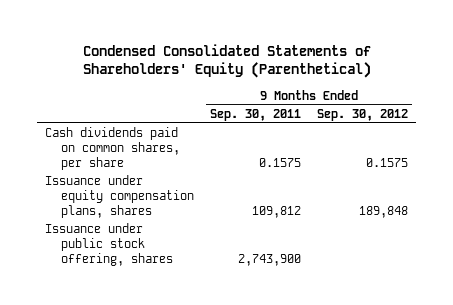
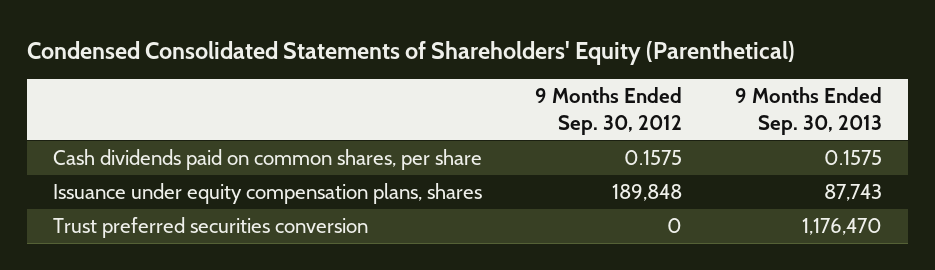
- | 9 Months Ended Sep. 30, 2011 | 9 Months Ended Sep. 30, 2012
+ | 9 Months Ended Sep. 30, 2012 | 9 Months Ended Sep. 30, 2013
- Issuance under public stock offering, shares | 2,743,900 |
+ Trust preferred securities conversion | 0 | 1,176,470

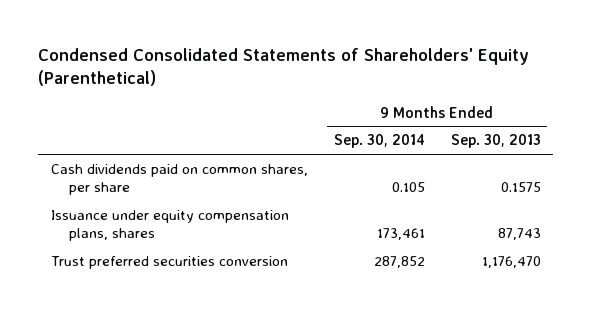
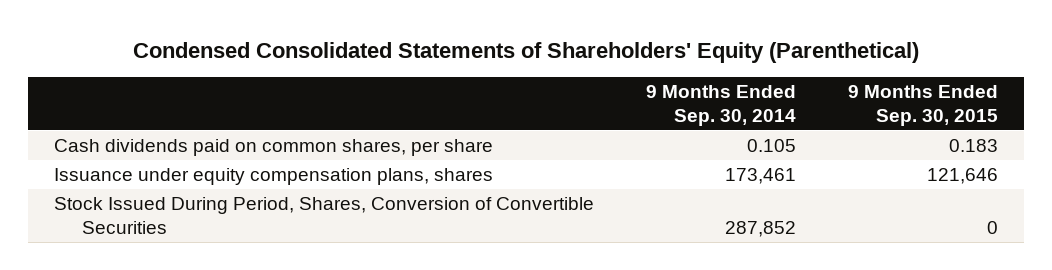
- | 9 Months Ended Sep. 30, 2014 | 9 Months Ended Sep. 30, 2013
+ | 9 Months Ended Sep. 30, 2014 | 9 Months Ended Sep. 30, 2015
- Trust preferred securities conversion | 287,852 | 1,176,470
+ Stock Issued During Period, Shares, Conversion of Convertible Securities | 287,852 | 0

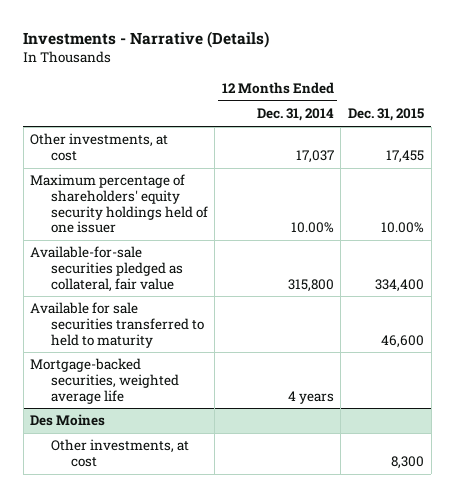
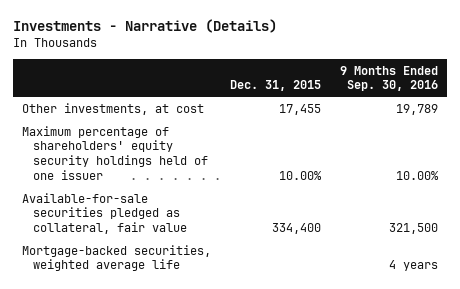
- | 12 Months Ended Dec. 31, 2014 | Dec. 31, 2015
+ | Dec. 31, 2015 | 9 Months Ended Sep. 30, 2016
- Available for sale securities transferred to held to maturity | | 46,600
- Des Moines
- Other investments, at cost | | 8,300

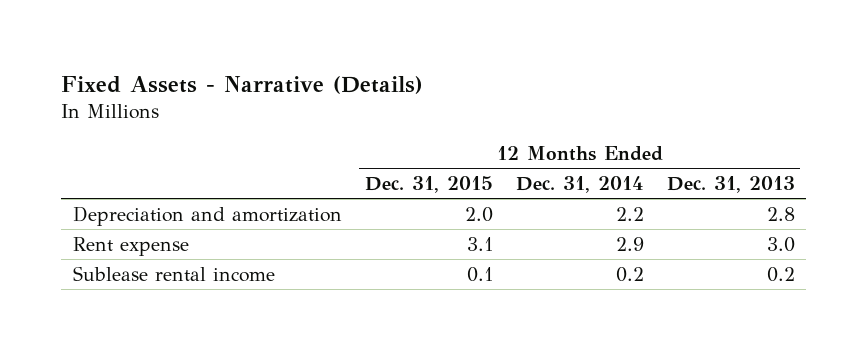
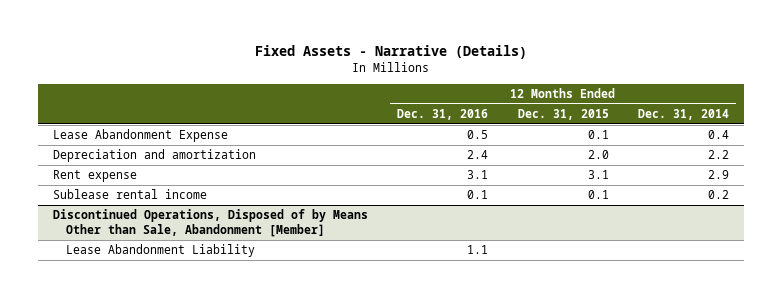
- | 12 Months Ended Dec. 31, 2015 | 12 Months Ended Dec. 31, 2014 | 12 Months Ended Dec. 31, 2013
+ | 12 Months Ended Dec. 31, 2016 | 12 Months Ended Dec. 31, 2015 | 12 Months Ended Dec. 31, 2014
+ Lease Abandonment Expense | 0.5 | 0.1 | 0.4
+ Discontinued Operations, Disposed of by Means Other than Sale, Abandonment [Member]
+ Lease Abandonment Liability | 1.1 | |

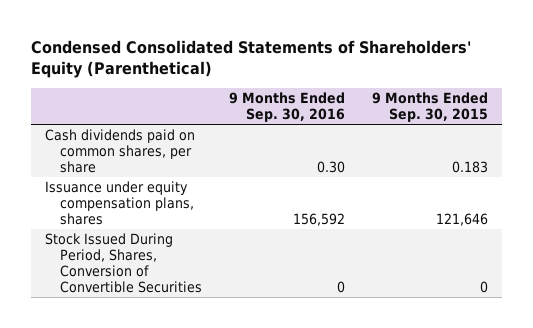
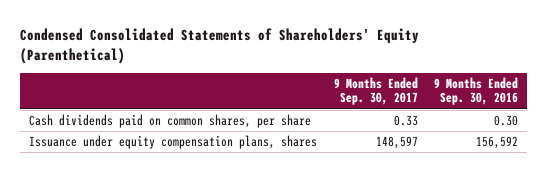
- | 9 Months Ended Sep. 30, 2016 | 9 Months Ended Sep. 30, 2015
+ | 9 Months Ended Sep. 30, 2017 | 9 Months Ended Sep. 30, 2016
- Stock Issued During Period, Shares, Conversion of Convertible Securities | 0 | 0

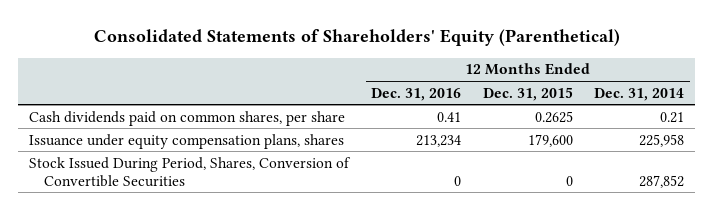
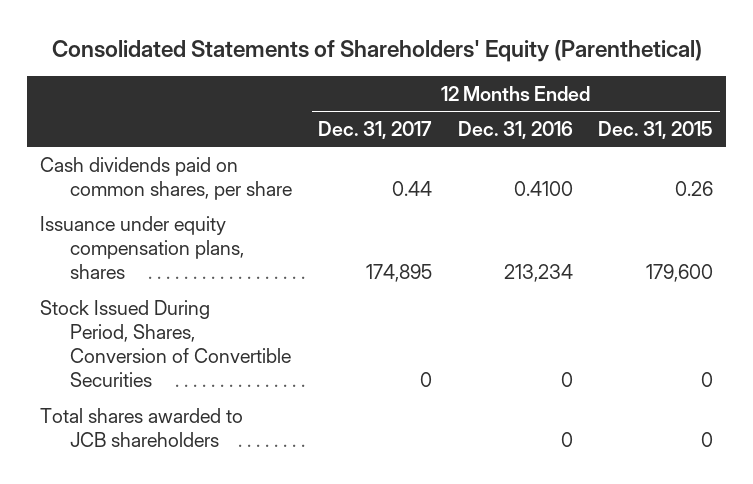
- | 12 Months Ended Dec. 31, 2016 | 12 Months Ended Dec. 31, 2015 | 12 Months Ended Dec. 31, 2014
+ | 12 Months Ended Dec. 31, 2017 | 12 Months Ended Dec. 31, 2016 | 12 Months Ended Dec. 31, 2015
- Cash dividends paid on common shares, per share | 0.41 | 0.2625 | 0.21
+ Cash dividends paid on common shares, per share | 0.44 | 0.4100 | 0.26
+ Total shares awarded to JCB shareholders | | 0 | 0

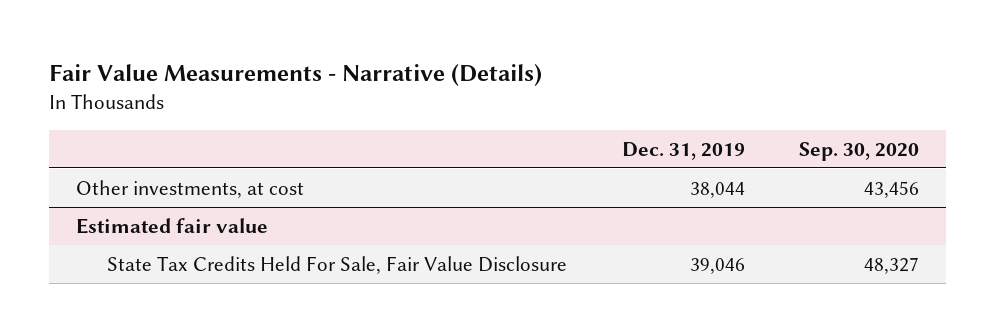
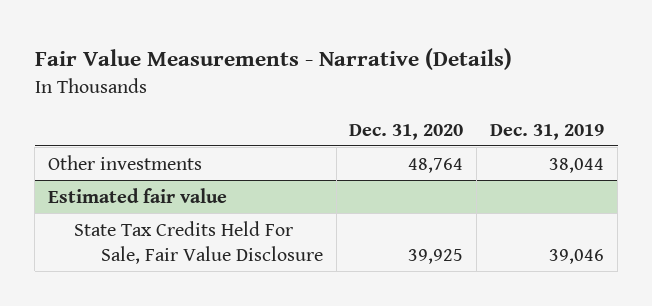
- | Dec. 31, 2019 | Sep. 30, 2020
+ | Dec. 31, 2020 | Dec. 31, 2019
- Other investments, at cost | 38,044 | 43,456
+ Other investments | 48,764 | 38,044

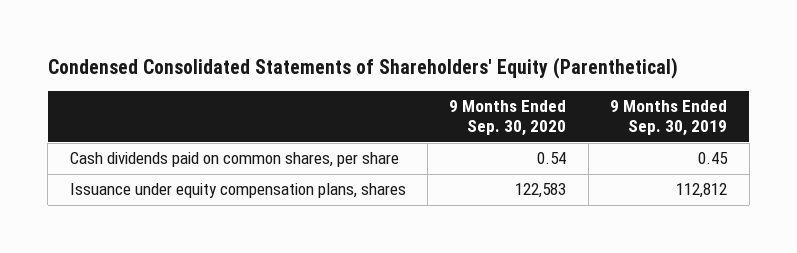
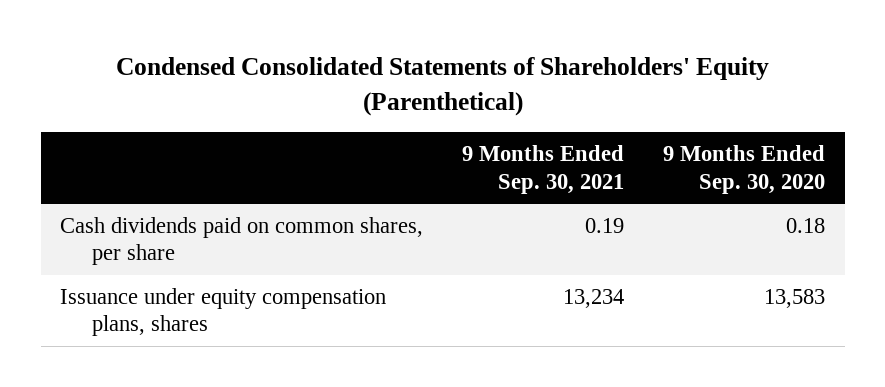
- | 9 Months Ended Sep. 30, 2020 | 9 Months Ended Sep. 30, 2019
+ | 9 Months Ended Sep. 30, 2021 | 9 Months Ended Sep. 30, 2020
- Cash dividends paid on common shares, per share | 0.54 | 0.45
- Issuance under equity compensation plans, shares | 122,583 | 112,812
+ Cash dividends paid on common shares, per share | 0.19 | 0.18
+ Issuance under equity compensation plans, shares | 13,234 | 13,583

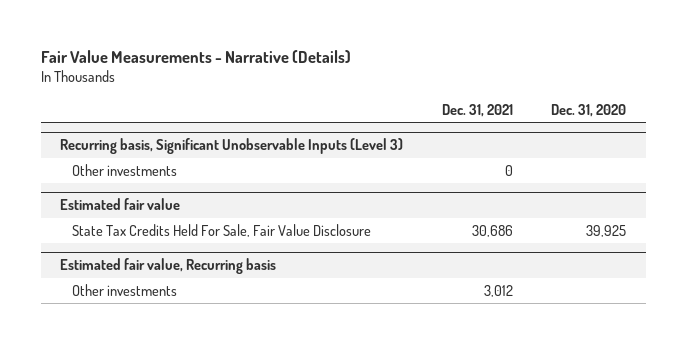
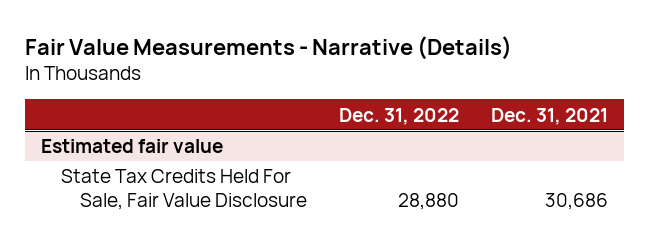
- | Dec. 31, 2021 | Dec. 31, 2020
+ | Dec. 31, 2022 | Dec. 31, 2021
- Recurring basis, Significant Unobservable Inputs (Level 3)
- Other investments | 0 |
- Estimated fair value, Recurring basis
- Other investments | 3,012 |

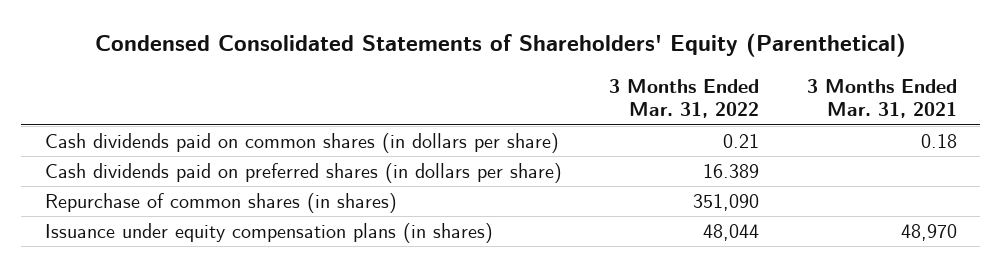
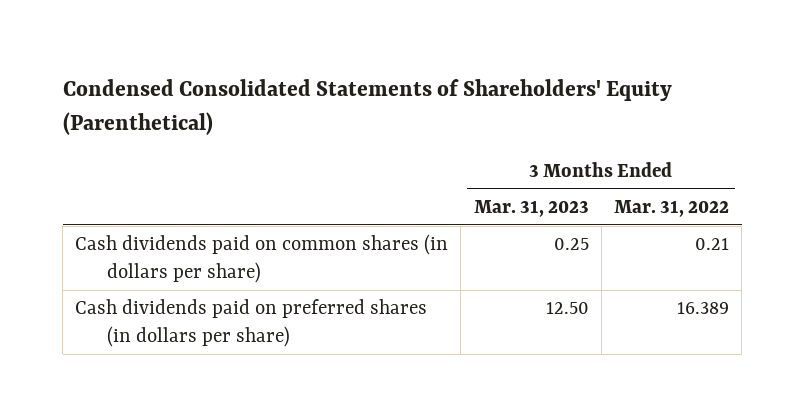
- | 3 Months Ended Mar. 31, 2022 | 3 Months Ended Mar. 31, 2021
+ | 3 Months Ended Mar. 31, 2023 | 3 Months Ended Mar. 31, 2022
- Repurchase of common shares (in shares) | 351,090 |
- Issuance under equity compensation plans (in shares) | 48,044 | 48,970

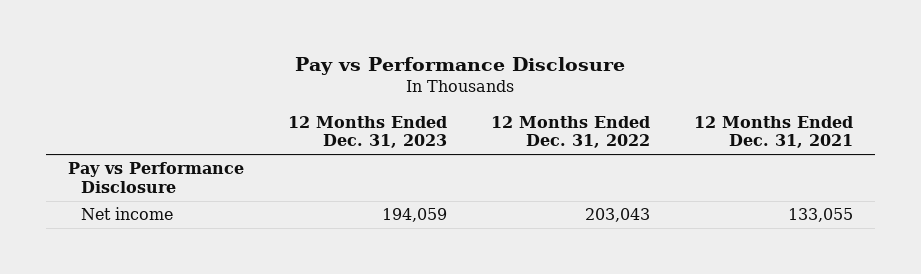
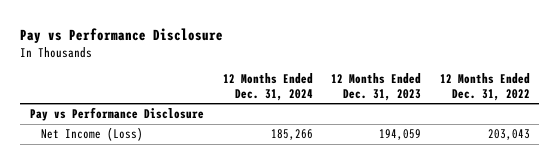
- | 12 Months Ended Dec. 31, 2023 | 12 Months Ended Dec. 31, 2022 | 12 Months Ended Dec. 31, 2021
+ | 12 Months Ended Dec. 31, 2024 | 12 Months Ended Dec. 31, 2023 | 12 Months Ended Dec. 31, 2022
- Net income | 194,059 | 203,043 | 133,055
+ Net Income (Loss) | 185,266 | 194,059 | 203,043

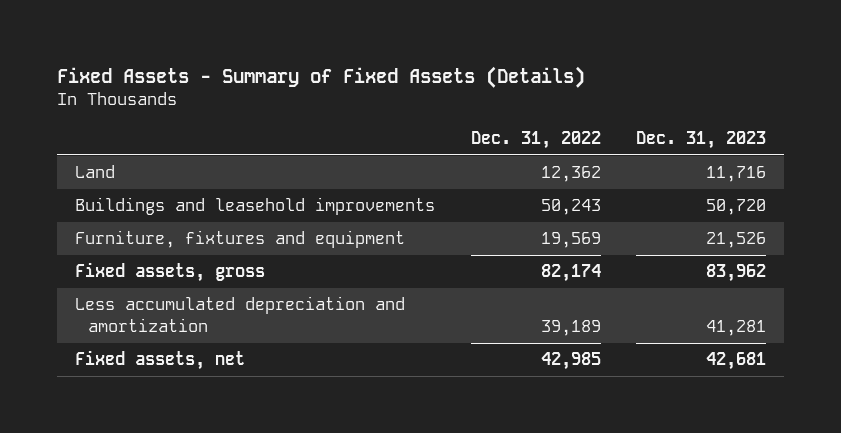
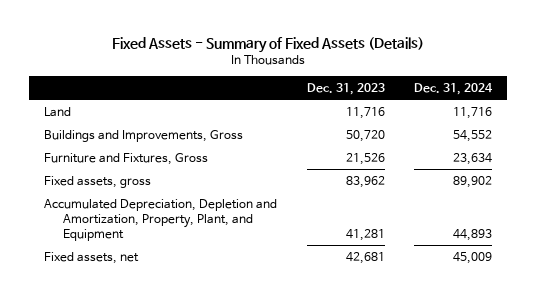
- | Dec. 31, 2022 | Dec. 31, 2023
+ | Dec. 31, 2023 | Dec. 31, 2024
- Buildings and leasehold improvements | 50,243 | 50,720
- Furniture, fixtures and equipment | 19,569 | 21,526
+ Buildings and Improvements, Gross | 50,720 | 54,552
+ Furniture and Fixtures, Gross | 21,526 | 23,634
- Less accumulated depreciation and amortization | 39,189 | 41,281
+ Accumulated Depreciation, Depletion and Amortization, Property, Plant, and Equipment | 41,281 | 44,893

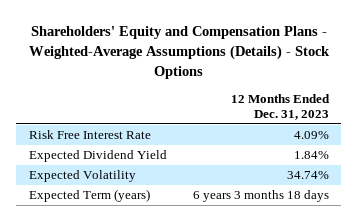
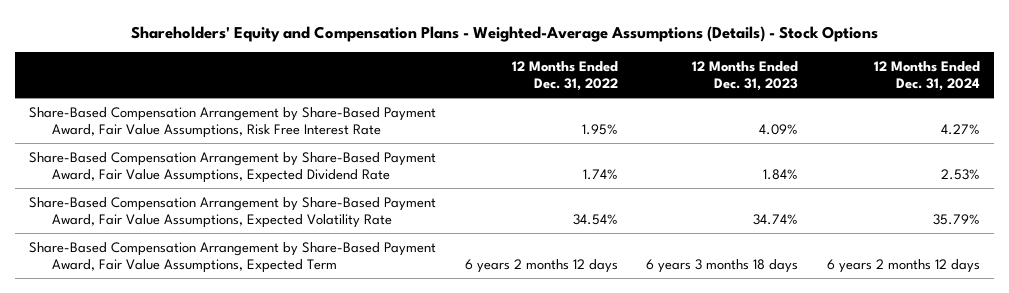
- | 12 Months Ended Dec. 31, 2023
+ | 12 Months Ended Dec. 31, 2022 | 12 Months Ended Dec. 31, 2023 | 12 Months Ended Dec. 31, 2024
- Risk Free Interest Rate | 4.09%
- Expected Dividend Yield | 1.84%
- Expected Volatility | 34.74%
- Expected Term (years) | 6 years 3 months 18 days
+ Share-Based Compensation Arrangement by Share-Based Payment Award, Fair Value Assumptions, Risk Free Interest Rate | 1.95% | 4.09% | 4.27%
+ Share-Based Compensation Arrangement by Share-Based Payment Award, Fair Value Assumptions, Expected Dividend Rate | 1.74% | 1.84% | 2.53%
+ Share-Based Compensation Arrangement by Share-Based Payment Award, Fair Value Assumptions, Expected Volatility Rate | 34.54% | 34.74% | 35.79%
+ Share-Based Compensation Arrangement by Share-Based Payment Award, Fair Value Assumptions, Expected Term | 6 years 2 months 12 days | 6 years 3 months 18 days | 6 years 2 months 12 days

